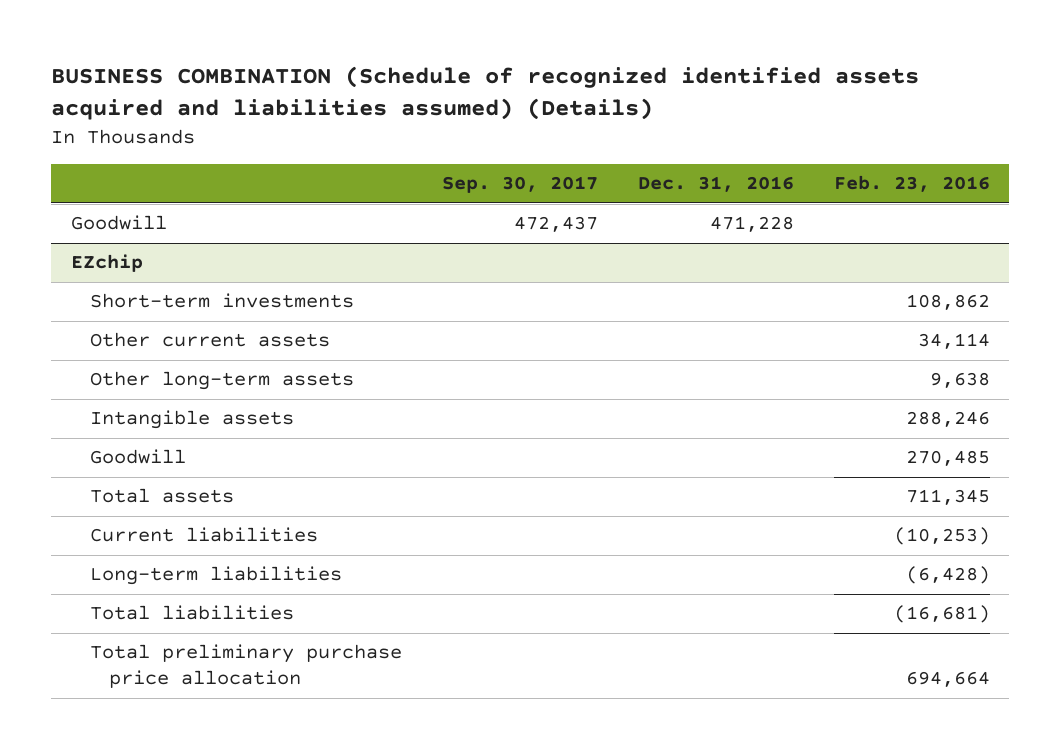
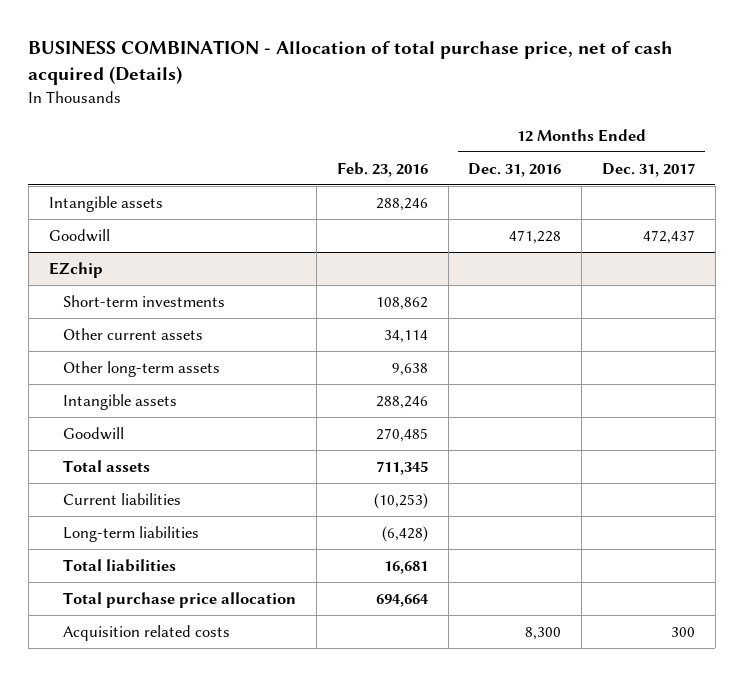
- BUSINESS COMBINATION (Schedule of recognized identified assets acquired and liabilities assumed) (Details)
+ BUSINESS COMBINATION - Allocation of total purchase price, net of cash acquired (Details)
- | Sep. 30, 2017 | Dec. 31, 2016 | Feb. 23, 2016
+ | Feb. 23, 2016 | 12 Months Ended Dec. 31, 2016 | 12 Months Ended Dec. 31, 2017
+ Intangible assets | 288,246 | |
@ EZchip
- Total liabilities | | | (16,681)
- Total preliminary purchase price allocation | | | 694,664
+ Total liabilities | 16,681 | |
+ Total purchase price allocation | 694,664 | |
+ Acquisition related costs | | 8,300 | 300

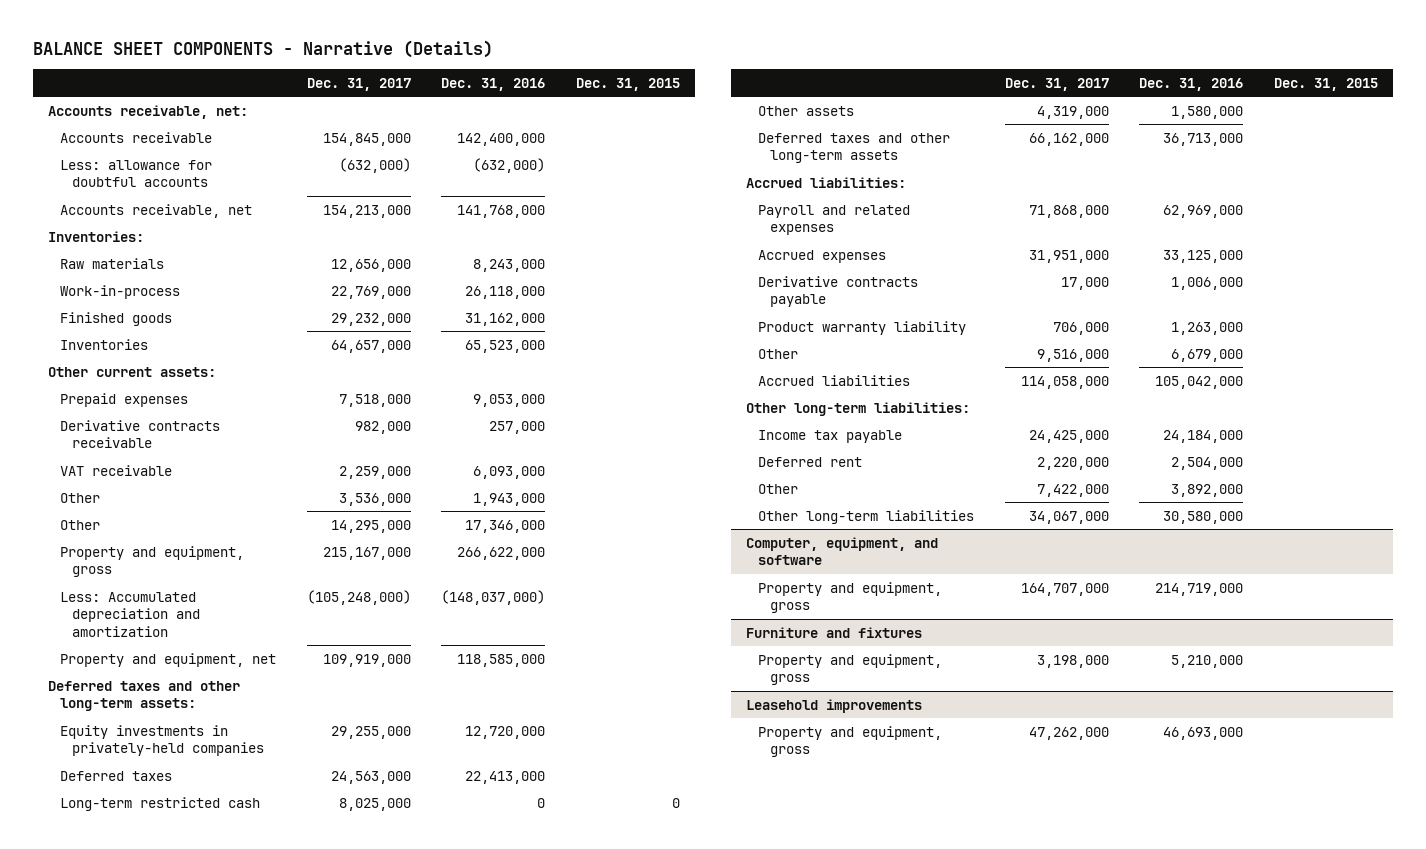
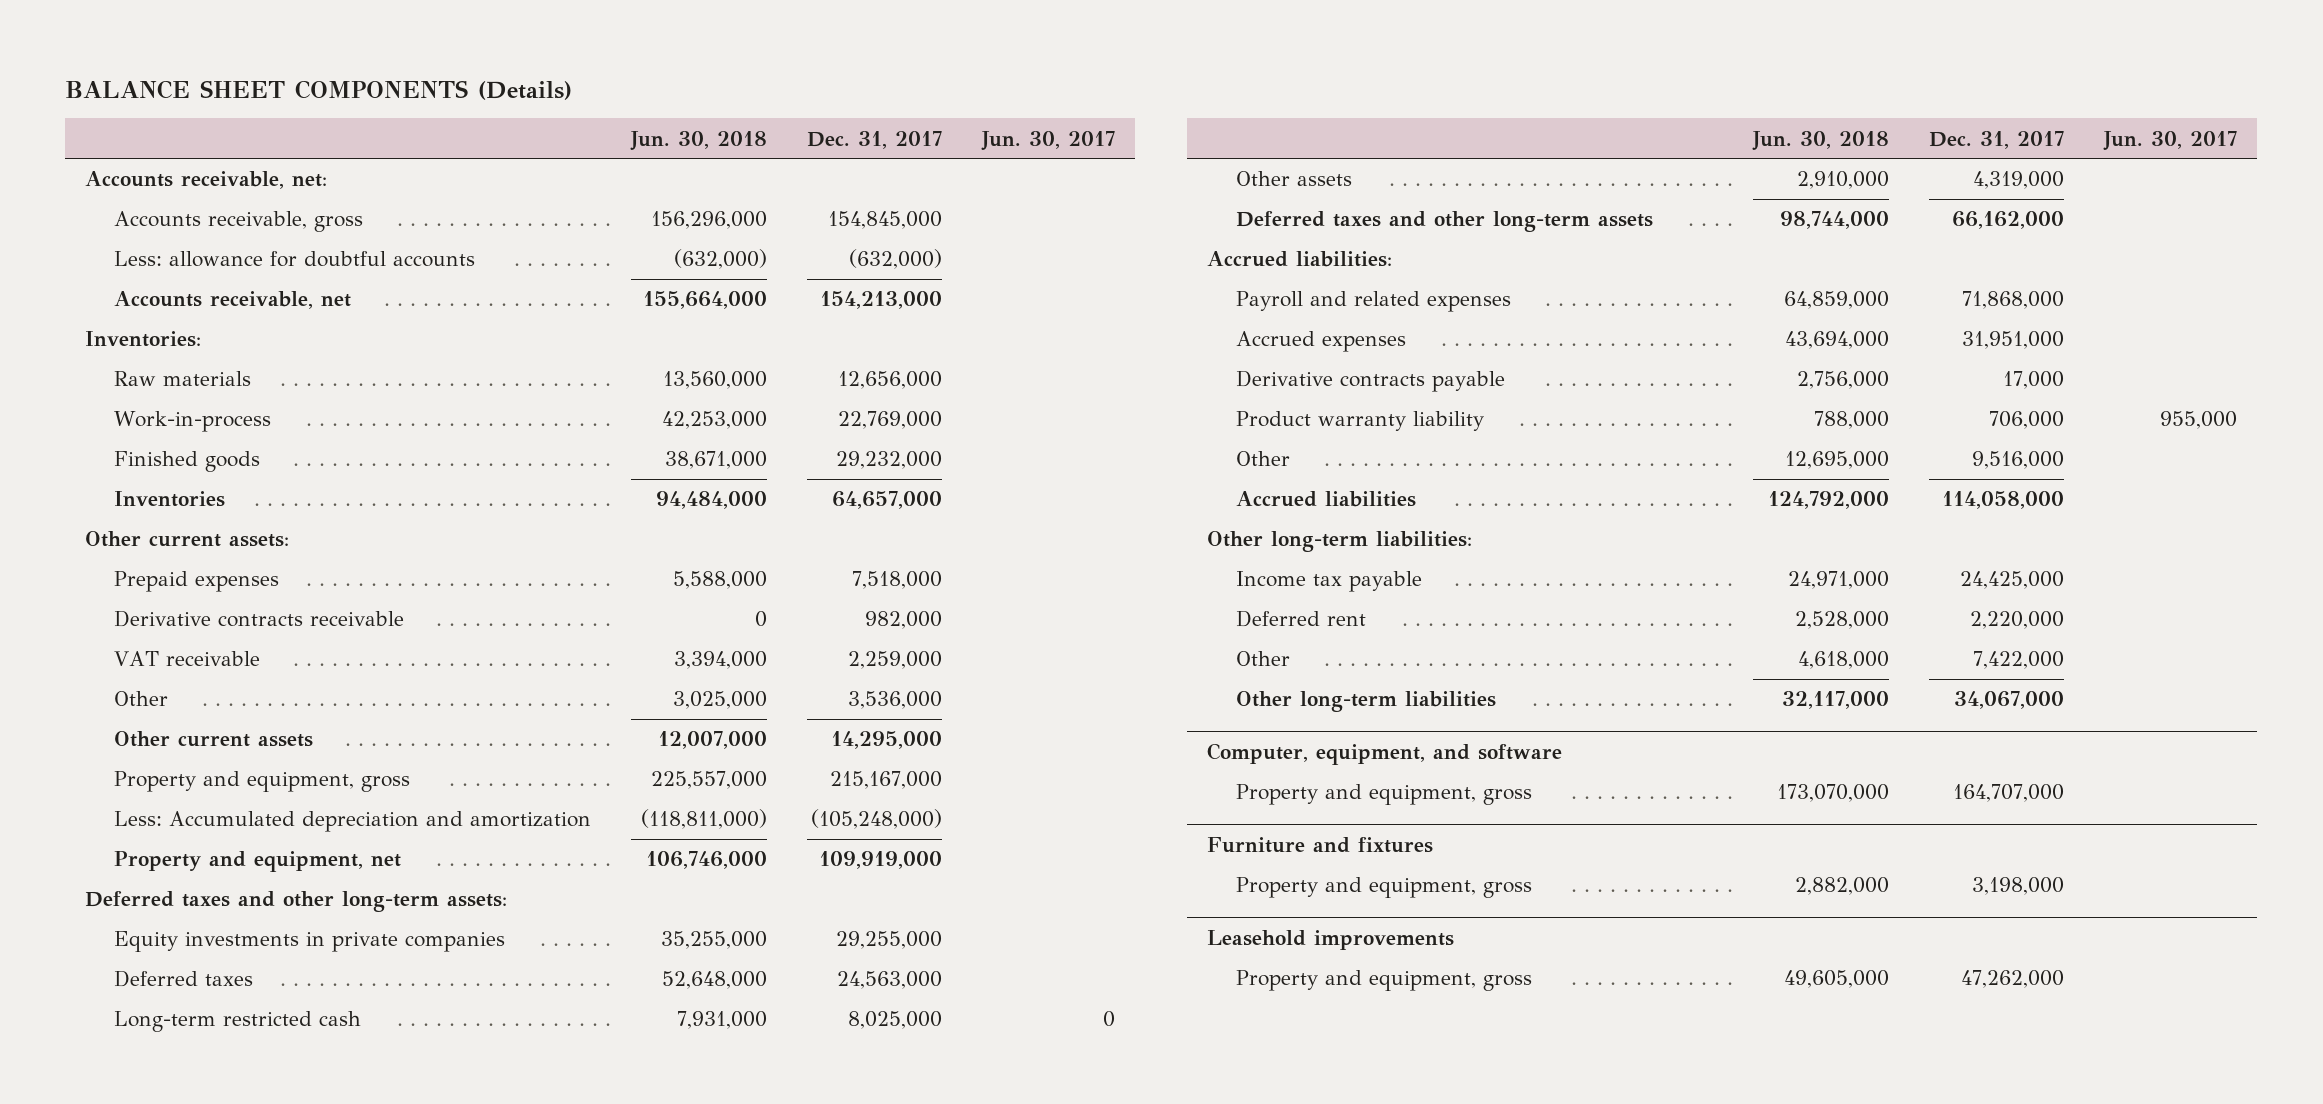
- BALANCE SHEET COMPONENTS - Narrative (Details)
+ BALANCE SHEET COMPONENTS (Details)
- | Dec. 31, 2017 | Dec. 31, 2016 | Dec. 31, 2015
+ | Jun. 30, 2018 | Dec. 31, 2017 | Jun. 30, 2017
- Accounts receivable | 154,845,000 | 142,400,000 |
+ Accounts receivable, gross | 156,296,000 | 154,845,000 |
- Other | 14,295,000 | 17,346,000 |
+ Other current assets | 12,007,000 | 14,295,000 |
- Equity investments in privately-held companies | 29,255,000 | 12,720,000 |
+ Equity investments in private companies | 35,255,000 | 29,255,000 |

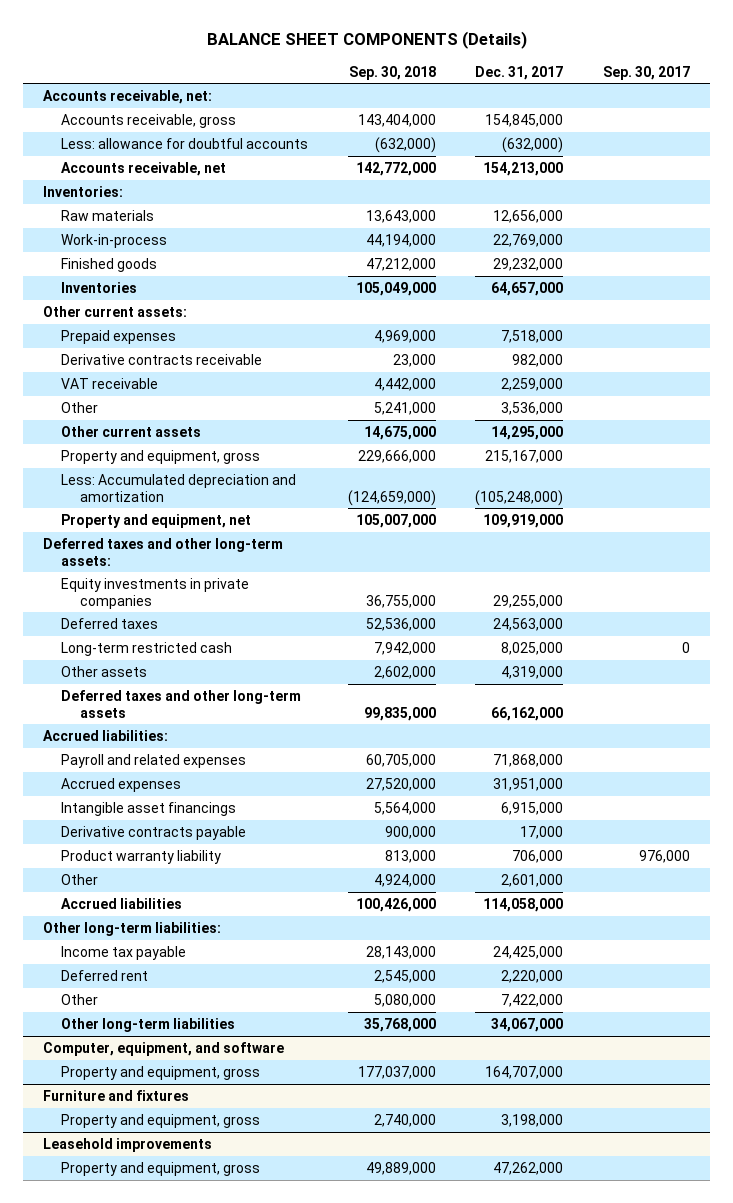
- | Jun. 30, 2018 | Dec. 31, 2017 | Jun. 30, 2017
+ | Sep. 30, 2018 | Dec. 31, 2017 | Sep. 30, 2017
+ Intangible asset financings | 5,564,000 | 6,915,000 |
- Other | 12,695,000 | 9,516,000 |
+ Other | 4,924,000 | 2,601,000 |

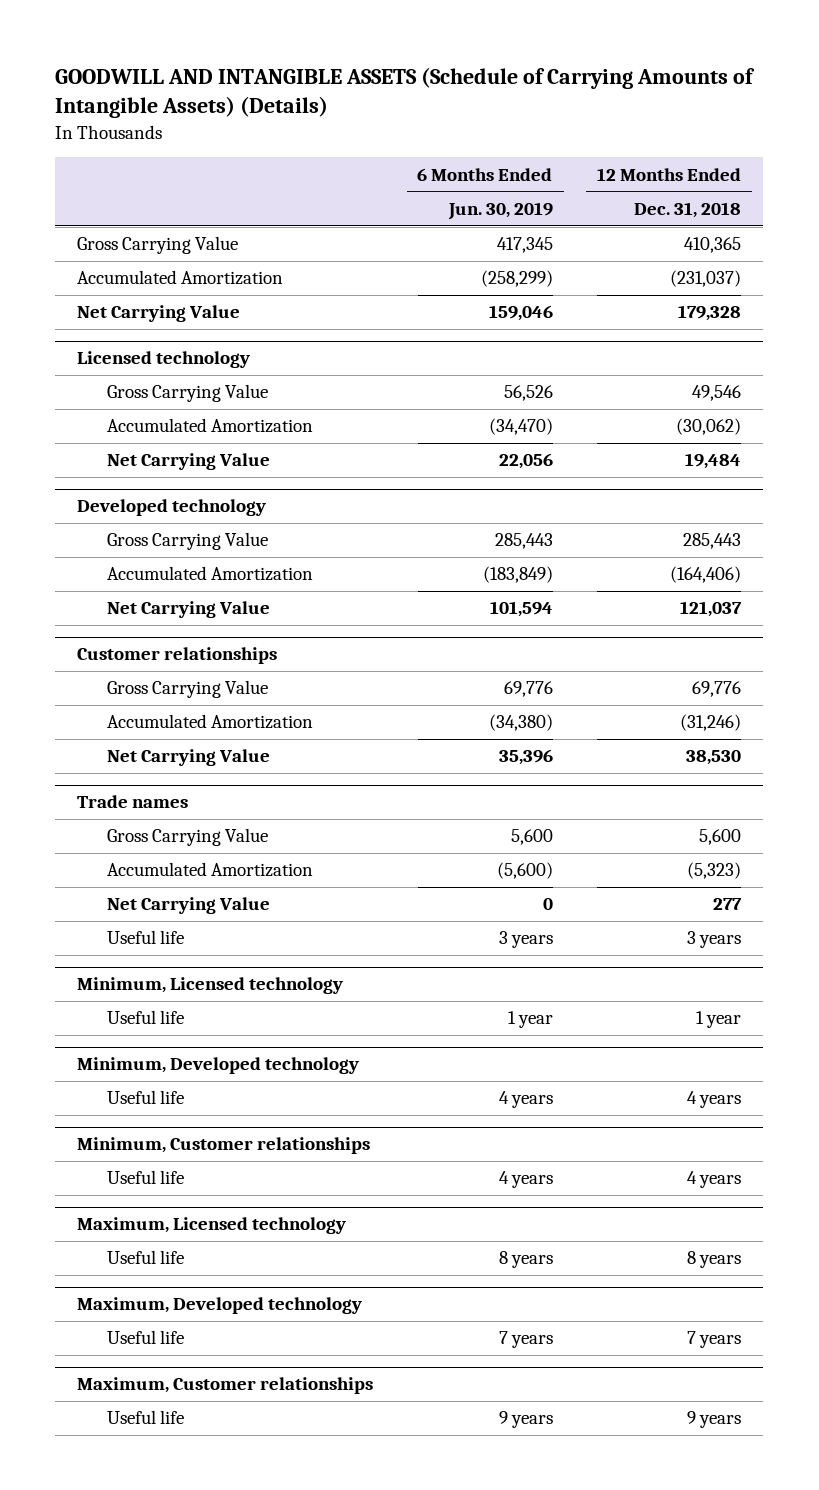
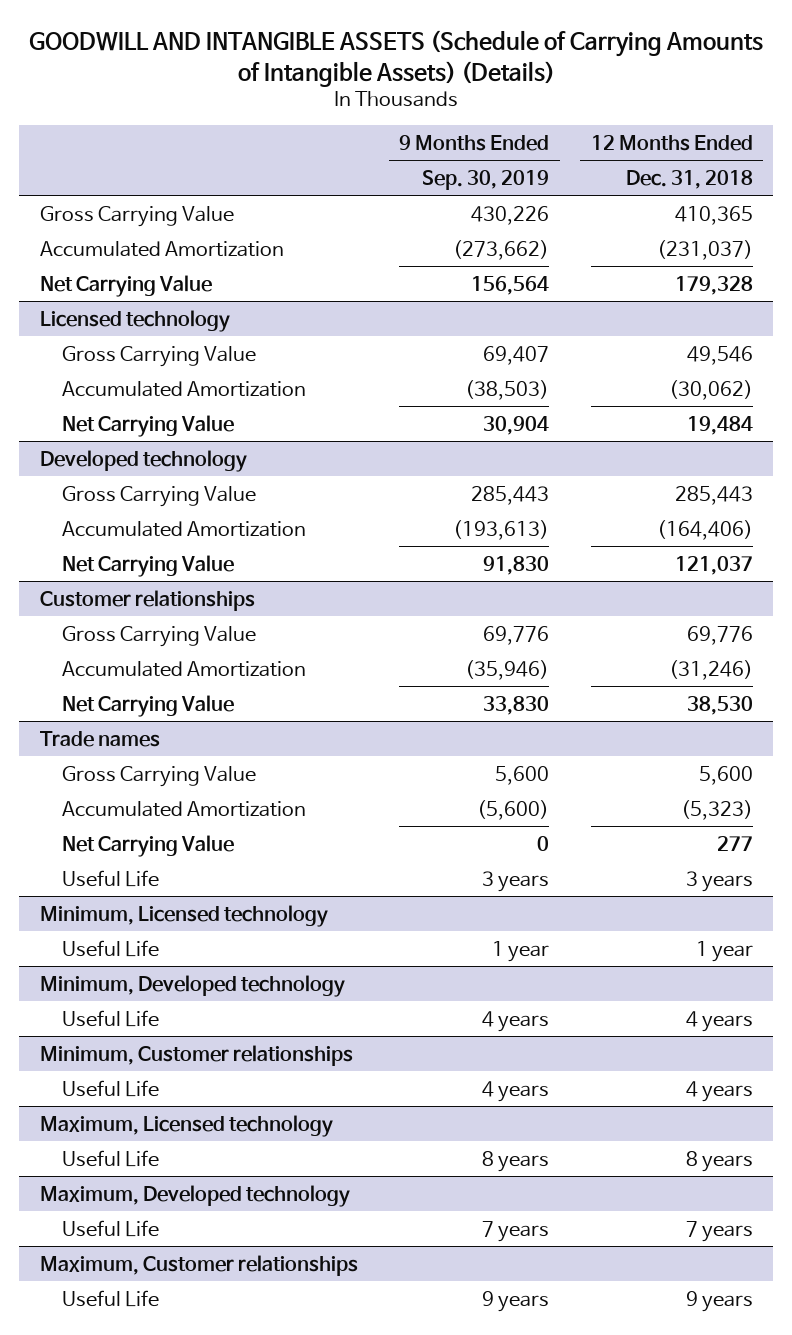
- | 6 Months Ended Jun. 30, 2019 | 12 Months Ended Dec. 31, 2018
+ | 9 Months Ended Sep. 30, 2019 | 12 Months Ended Dec. 31, 2018
@ Trade names
- Useful life | 3 years | 3 years
+ Useful Life | 3 years | 3 years
@ Minimum, Licensed technology
- Useful life | 1 year | 1 year
+ Useful Life | 1 year | 1 year
@ Minimum, Developed technology
- Useful life | 4 years | 4 years
+ Useful Life | 4 years | 4 years
@ Minimum, Customer relationships
- Useful life | 4 years | 4 years
+ Useful Life | 4 years | 4 years
@ Maximum, Licensed technology
- Useful life | 8 years | 8 years
+ Useful Life | 8 years | 8 years
@ Maximum, Developed technology
- Useful life | 7 years | 7 years
+ Useful Life | 7 years | 7 years
@ Maximum, Customer relationships
- Useful life | 9 years | 9 years
+ Useful Life | 9 years | 9 years

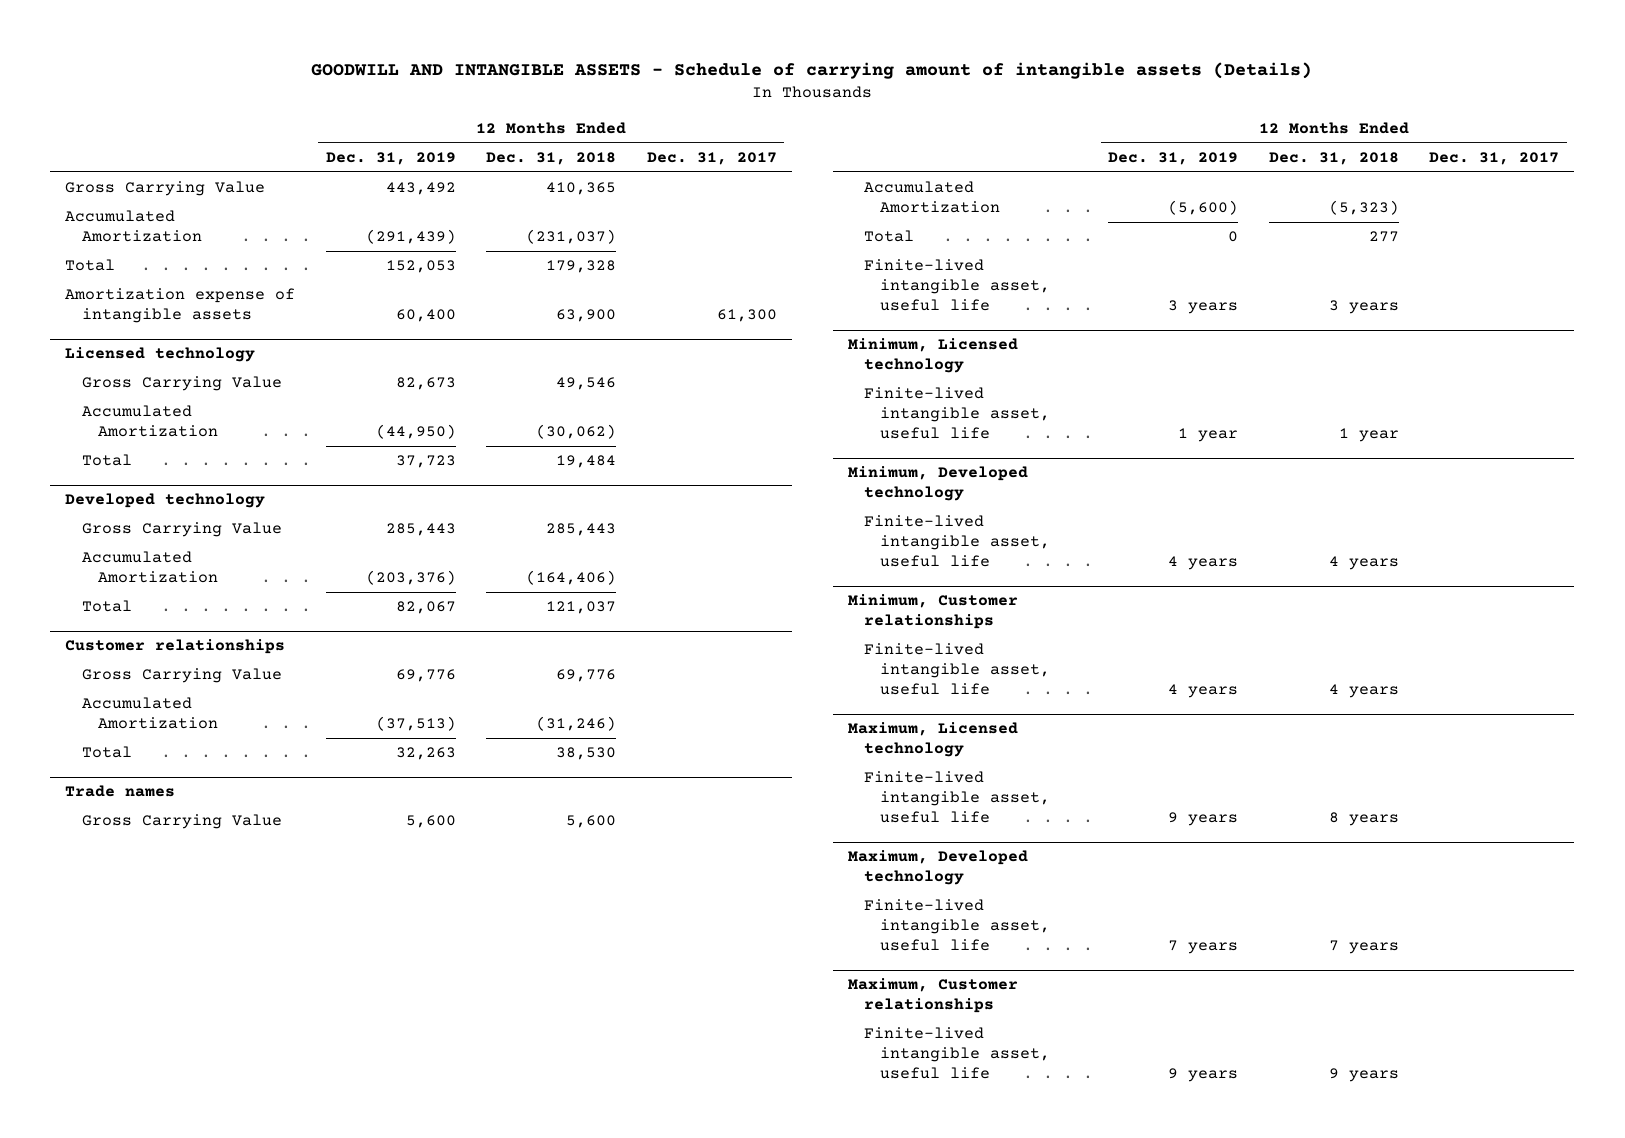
- GOODWILL AND INTANGIBLE ASSETS (Schedule of Carrying Amounts of Intangible Assets) (Details)
+ GOODWILL AND INTANGIBLE ASSETS - Schedule of carrying amount of intangible assets (Details)
- | 9 Months Ended Sep. 30, 2019 | 12 Months Ended Dec. 31, 2018
+ | 12 Months Ended Dec. 31, 2019 | 12 Months Ended Dec. 31, 2018 | 12 Months Ended Dec. 31, 2017
- Net Carrying Value | 156,564 | 179,328
+ Total | 152,053 | 179,328 |
+ Amortization expense of intangible assets | 60,400 | 63,900 | 61,300
@ Licensed technology
- Net Carrying Value | 30,904 | 19,484
+ Total | 37,723 | 19,484 |
@ Developed technology
- Net Carrying Value | 91,830 | 121,037
+ Total | 82,067 | 121,037 |
@ Customer relationships
- Net Carrying Value | 33,830 | 38,530
+ Total | 32,263 | 38,530 |
@ Trade names
- Net Carrying Value | 0 | 277
- Useful Life | 3 years | 3 years
+ Total | 0 | 277 |
+ Finite-lived intangible asset, useful life | 3 years | 3 years |
@ Minimum, Licensed technology
- Useful Life | 1 year | 1 year
+ Finite-lived intangible asset, useful life | 1 year | 1 year |
@ Minimum, Developed technology
- Useful Life | 4 years | 4 years
+ Finite-lived intangible asset, useful life | 4 years | 4 years |
@ Minimum, Customer relationships
- Useful Life | 4 years | 4 years
+ Finite-lived intangible asset, useful life | 4 years | 4 years |
@ Maximum, Licensed technology
- Useful Life | 8 years | 8 years
+ Finite-lived intangible asset, useful life | 9 years | 8 years |
@ Maximum, Developed technology
- Useful Life | 7 years | 7 years
+ Finite-lived intangible asset, useful life | 7 years | 7 years |
@ Maximum, Customer relationships
- Useful Life | 9 years | 9 years
+ Finite-lived intangible asset, useful life | 9 years | 9 years |

